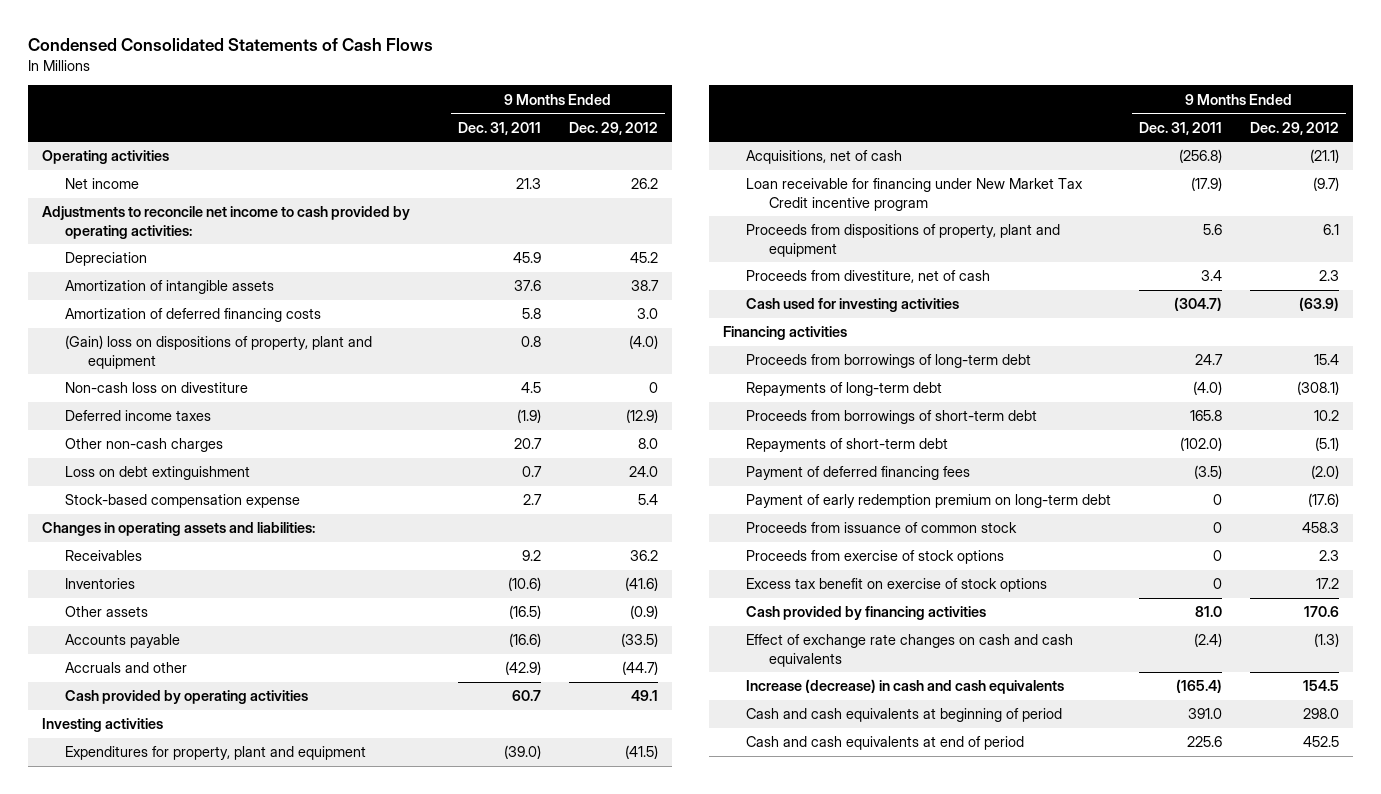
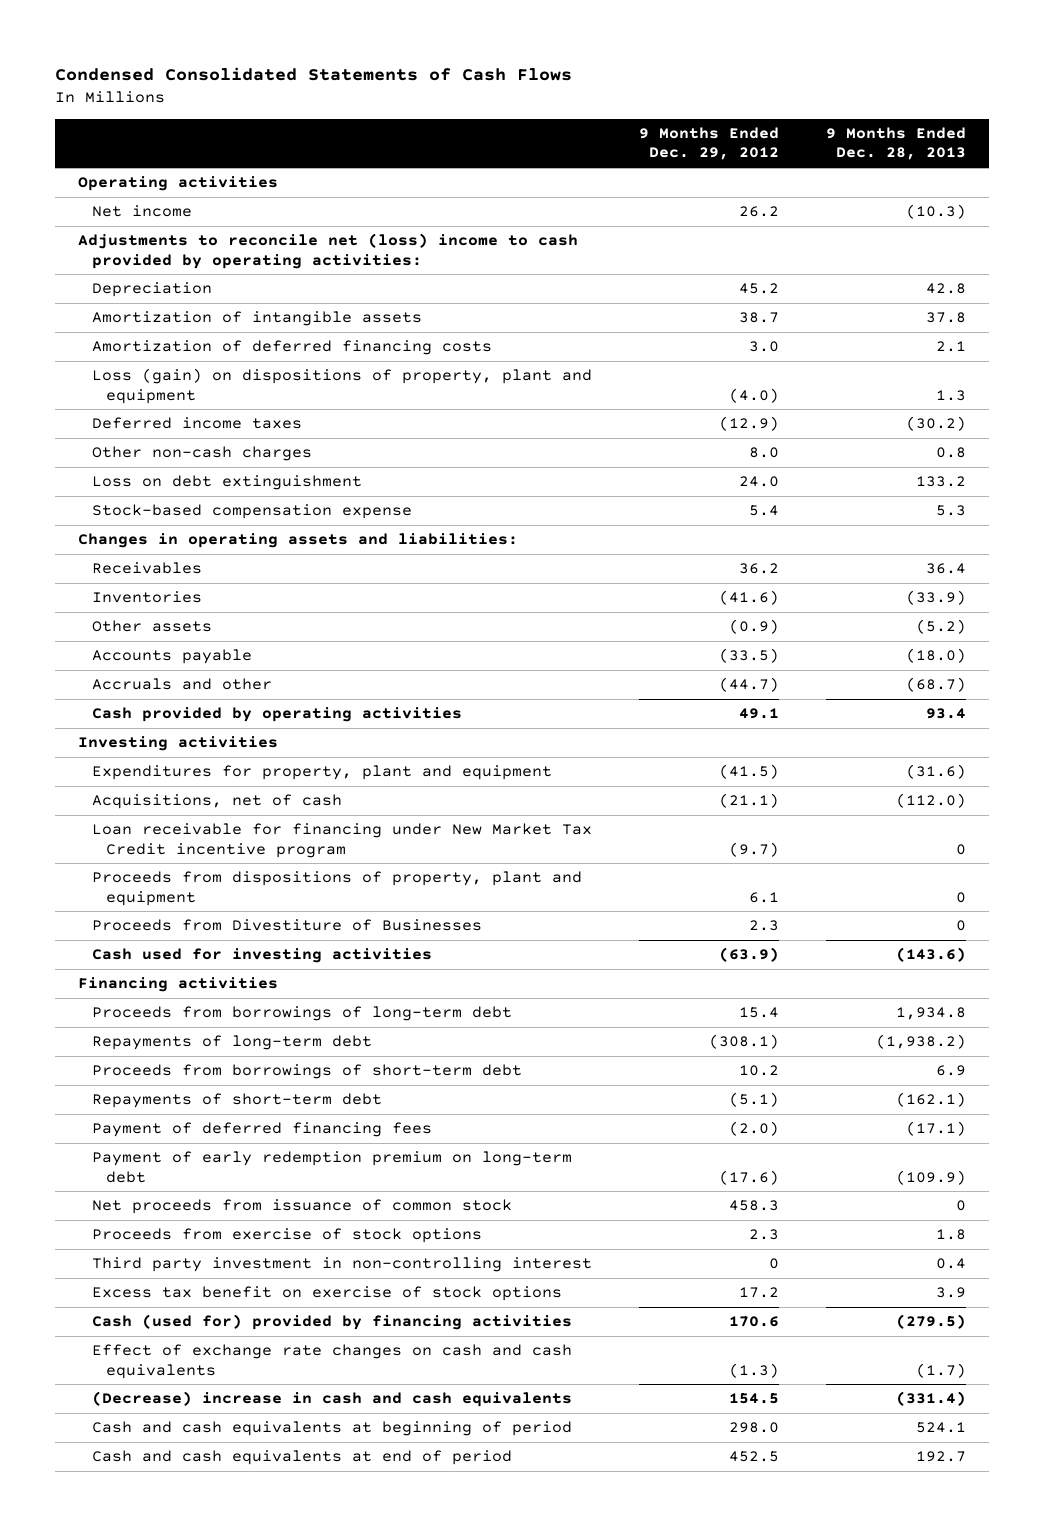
- | 9 Months Ended Dec. 31, 2011 | 9 Months Ended Dec. 29, 2012
+ | 9 Months Ended Dec. 29, 2012 | 9 Months Ended Dec. 28, 2013
- Adjustments to reconcile net income to cash provided by operating activities:
+ Adjustments to reconcile net (loss) income to cash provided by operating activities:
- (Gain) loss on dispositions of property, plant and equipment | 0.8 | (4.0)
- Non-cash loss on divestiture | 4.5 | 0
+ Loss (gain) on dispositions of property, plant and equipment | (4.0) | 1.3
- Proceeds from divestiture, net of cash | 3.4 | 2.3
+ Proceeds from Divestiture of Businesses | 2.3 | 0
- Proceeds from issuance of common stock | 0 | 458.3
+ Net proceeds from issuance of common stock | 458.3 | 0
+ Third party investment in non-controlling interest | 0 | 0.4
- Cash provided by financing activities | 81.0 | 170.6
+ Cash (used for) provided by financing activities | 170.6 | (279.5)
- Increase (decrease) in cash and cash equivalents | (165.4) | 154.5
+ (Decrease) increase in cash and cash equivalents | 154.5 | (331.4)

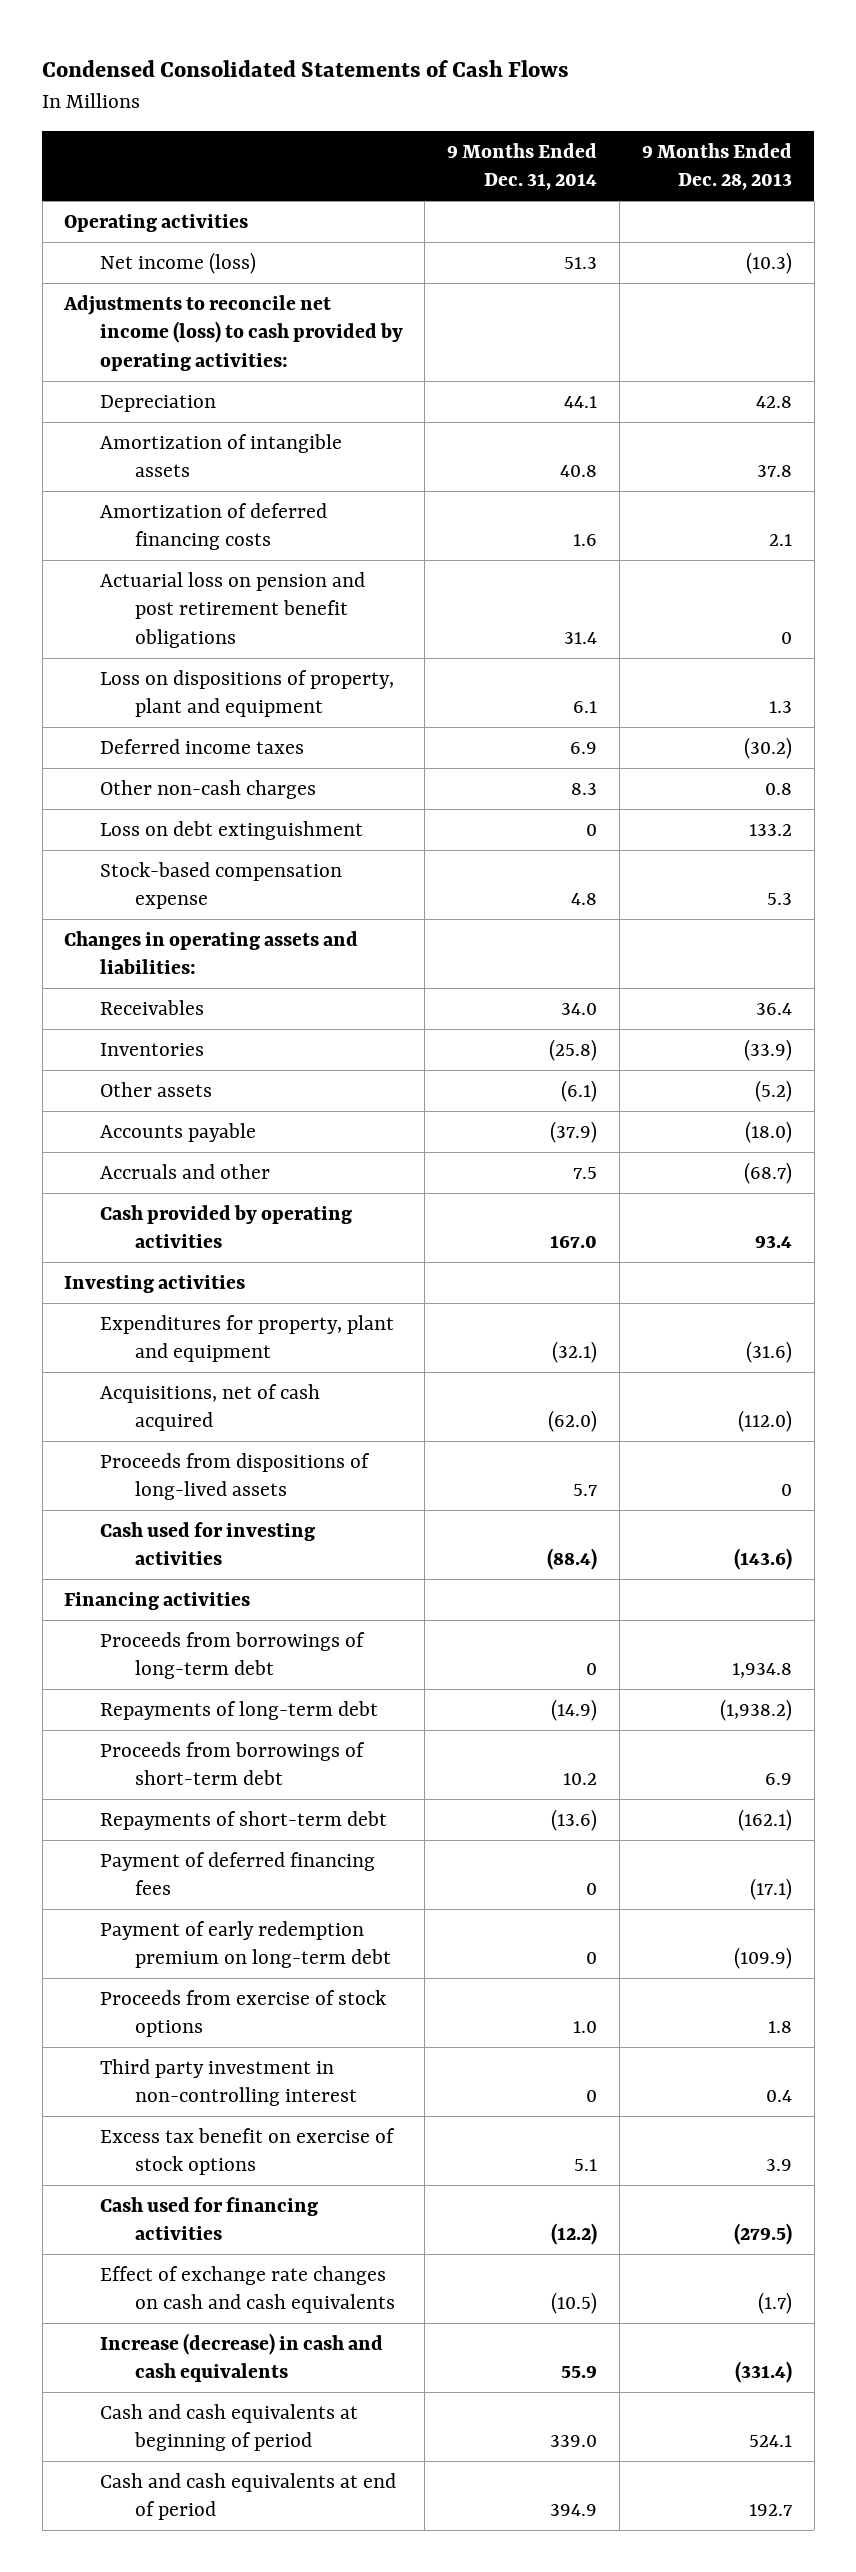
- | 9 Months Ended Dec. 29, 2012 | 9 Months Ended Dec. 28, 2013
+ | 9 Months Ended Dec. 31, 2014 | 9 Months Ended Dec. 28, 2013
- Net income | 26.2 | (10.3)
- Adjustments to reconcile net (loss) income to cash provided by operating activities:
+ Net income (loss) | 51.3 | (10.3)
+ Adjustments to reconcile net income (loss) to cash provided by operating activities:
- Loss (gain) on dispositions of property, plant and equipment | (4.0) | 1.3
+ Actuarial loss on pension and post retirement benefit obligations | 31.4 | 0
+ Loss on dispositions of property, plant and equipment | 6.1 | 1.3
- Acquisitions, net of cash | (21.1) | (112.0)
- Loan receivable for financing under New Market Tax Credit incentive program | (9.7) | 0
- Proceeds from dispositions of property, plant and equipment | 6.1 | 0
- Proceeds from Divestiture of Businesses | 2.3 | 0
+ Acquisitions, net of cash acquired | (62.0) | (112.0)
+ Proceeds from dispositions of long-lived assets | 5.7 | 0
- Net proceeds from issuance of common stock | 458.3 | 0
- Cash (used for) provided by financing activities | 170.6 | (279.5)
+ Cash used for financing activities | (12.2) | (279.5)
- (Decrease) increase in cash and cash equivalents | 154.5 | (331.4)
+ Increase (decrease) in cash and cash equivalents | 55.9 | (331.4)

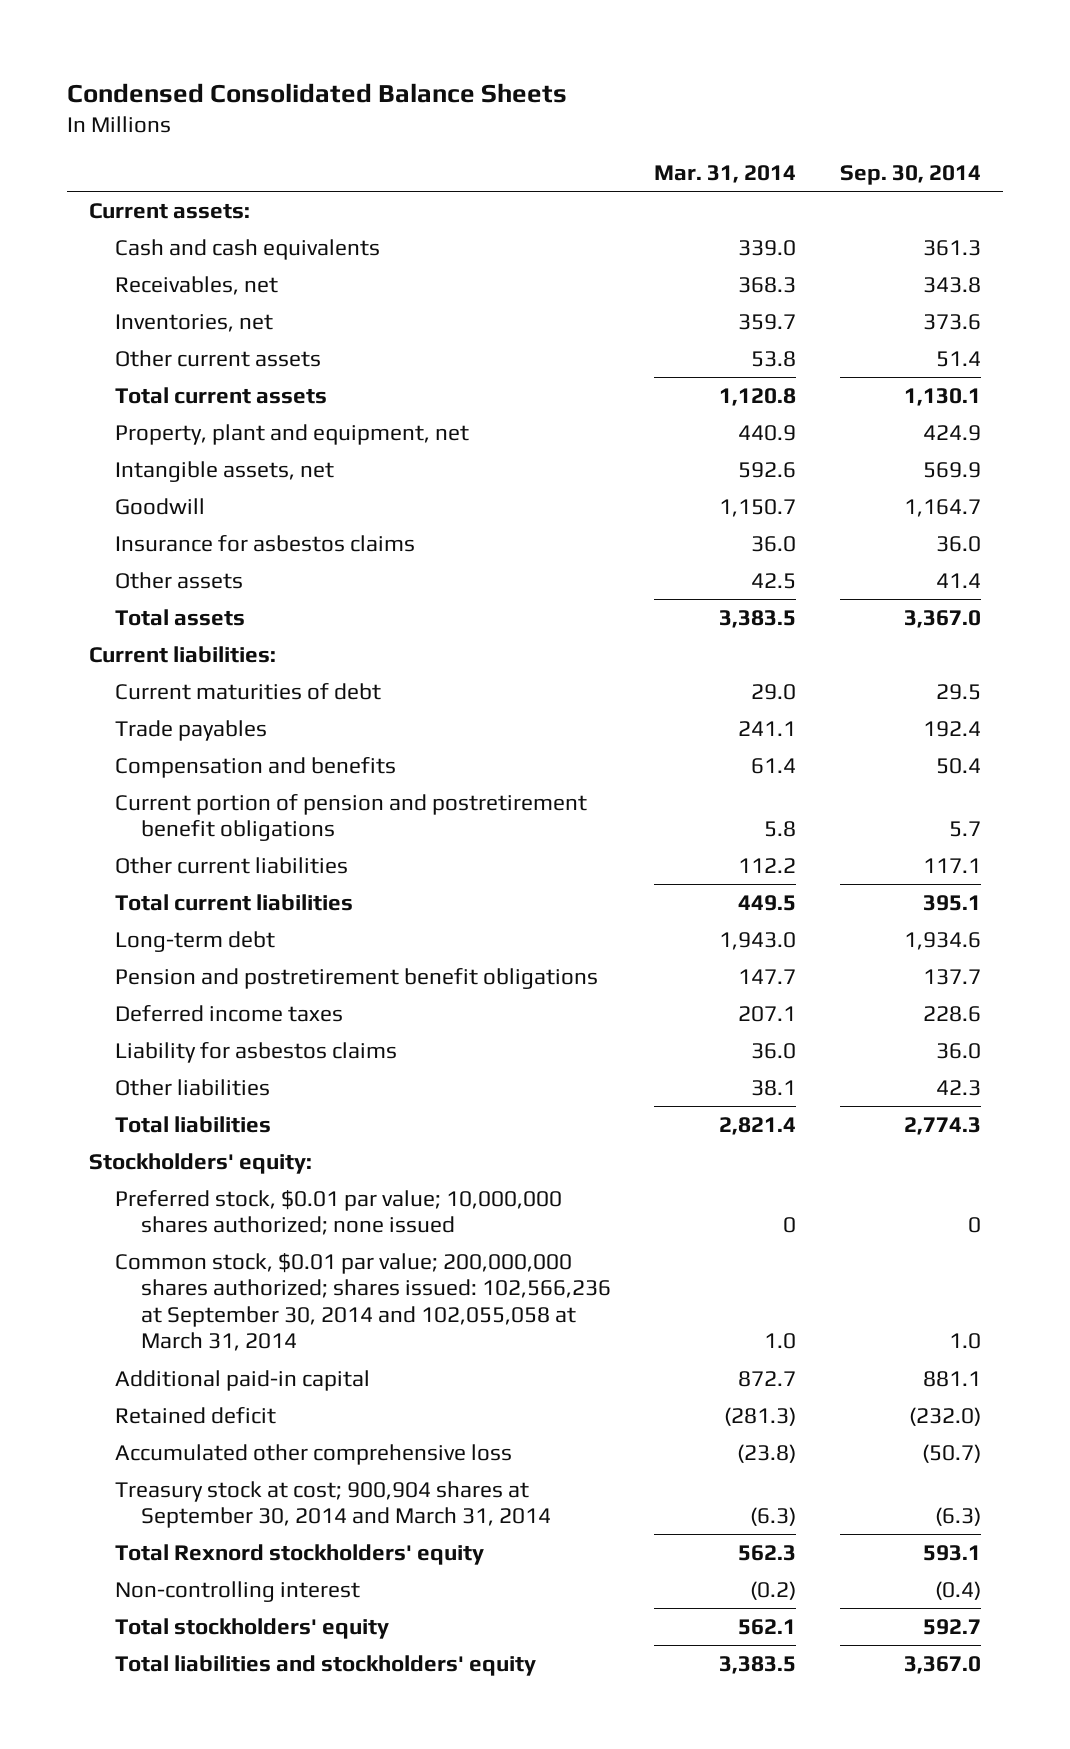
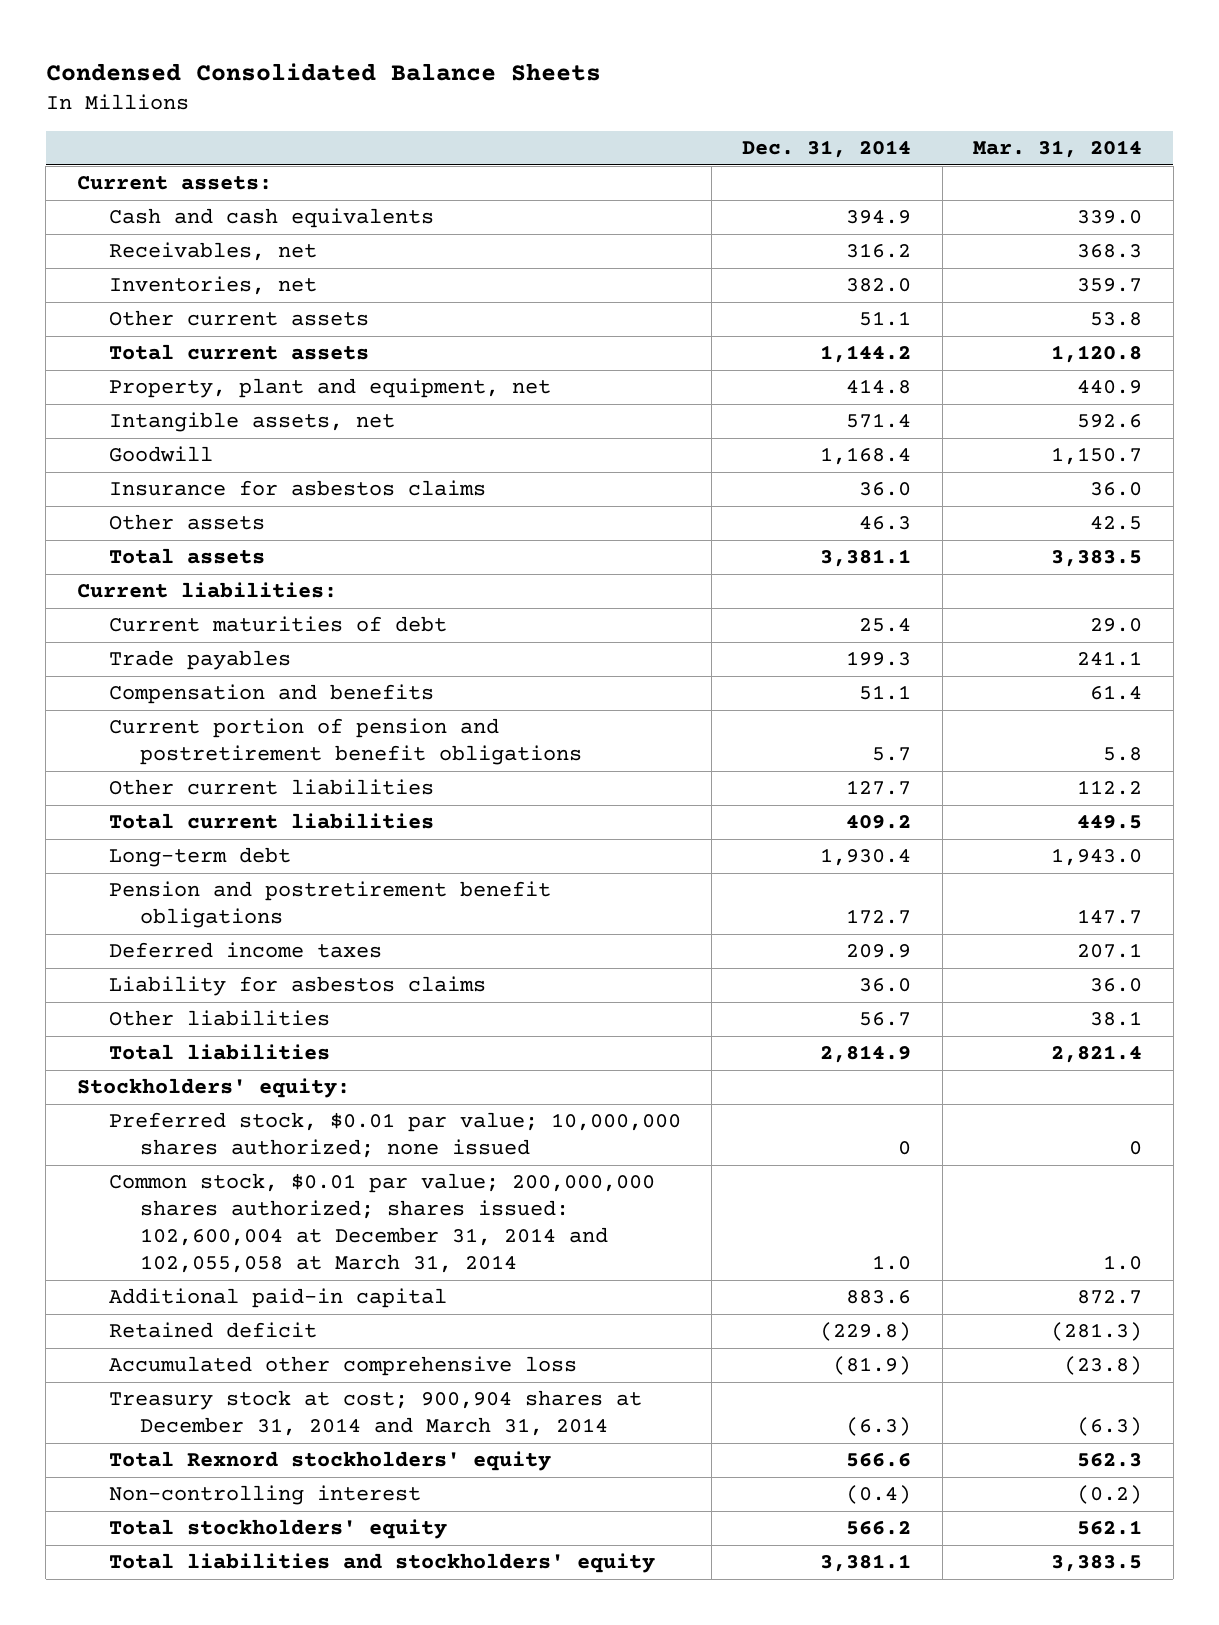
- | Mar. 31, 2014 | Sep. 30, 2014
+ | Dec. 31, 2014 | Mar. 31, 2014
- Common stock, $0.01 par value; 200,000,000 shares authorized; shares issued: 102,566,236 at September 30, 2014 and 102,055,058 at March 31, 2014 | 1.0 | 1.0
+ Common stock, $0.01 par value; 200,000,000 shares authorized; shares issued: 102,600,004 at December 31, 2014 and 102,055,058 at March 31, 2014 | 1.0 | 1.0
- Treasury stock at cost; 900,904 shares at September 30, 2014 and March 31, 2014 | (6.3) | (6.3)
+ Treasury stock at cost; 900,904 shares at December 31, 2014 and March 31, 2014 | (6.3) | (6.3)

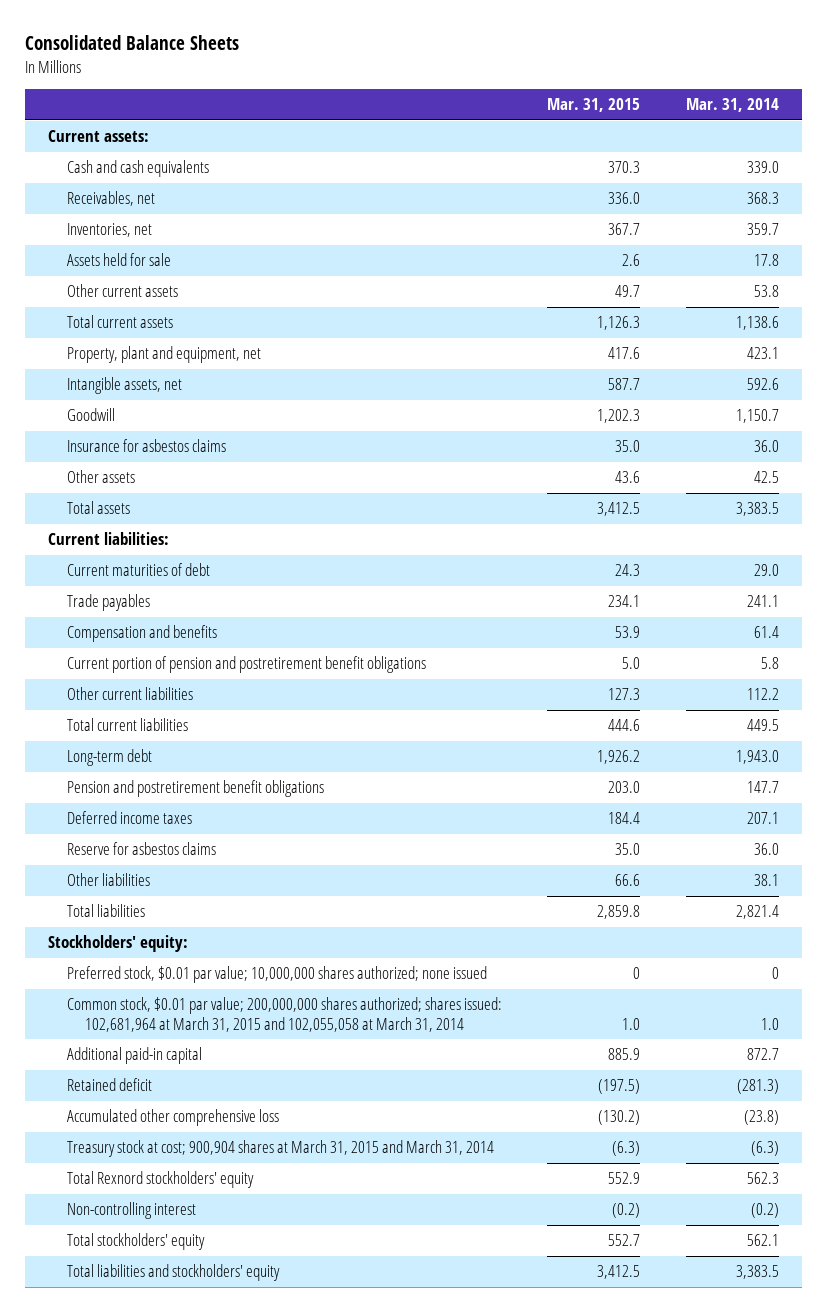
- Condensed Consolidated Balance Sheets
+ Consolidated Balance Sheets
- | Dec. 31, 2014 | Mar. 31, 2014
+ | Mar. 31, 2015 | Mar. 31, 2014
+ Assets held for sale | 2.6 | 17.8
- Total current assets | 1,144.2 | 1,120.8
- Property, plant and equipment, net | 414.8 | 440.9
+ Total current assets | 1,126.3 | 1,138.6
+ Property, plant and equipment, net | 417.6 | 423.1
- Liability for asbestos claims | 36.0 | 36.0
+ Reserve for asbestos claims | 35.0 | 36.0
- Common stock, $0.01 par value; 200,000,000 shares authorized; shares issued: 102,600,004 at December 31, 2014 and 102,055,058 at March 31, 2014 | 1.0 | 1.0
+ Common stock, $0.01 par value; 200,000,000 shares authorized; shares issued: 102,681,964 at March 31, 2015 and 102,055,058 at March 31, 2014 | 1.0 | 1.0
- Treasury stock at cost; 900,904 shares at December 31, 2014 and March 31, 2014 | (6.3) | (6.3)
+ Treasury stock at cost; 900,904 shares at March 31, 2015 and March 31, 2014 | (6.3) | (6.3)

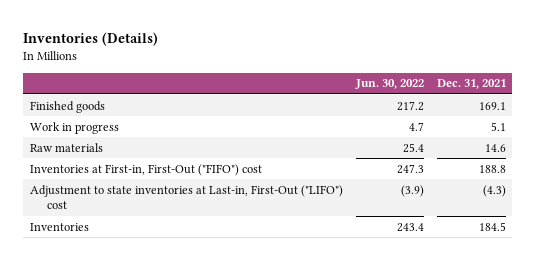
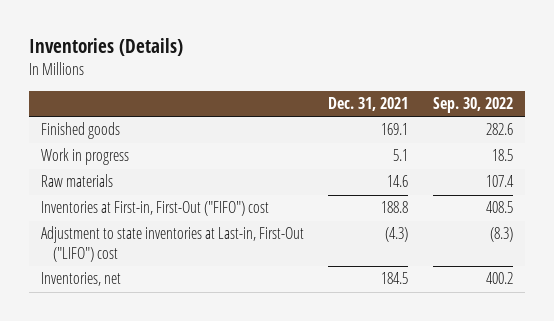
- | Jun. 30, 2022 | Dec. 31, 2021
+ | Dec. 31, 2021 | Sep. 30, 2022
- Inventories | 243.4 | 184.5
+ Inventories, net | 184.5 | 400.2

